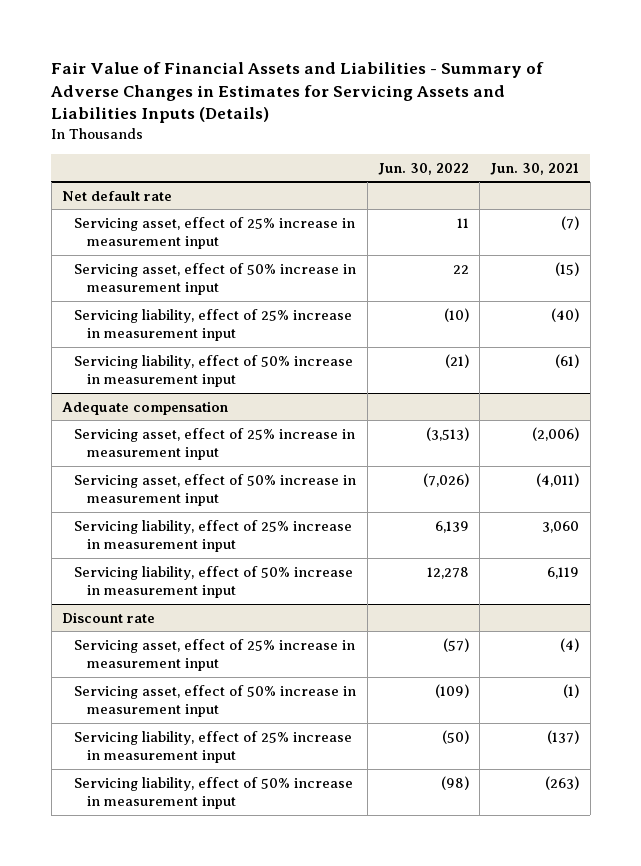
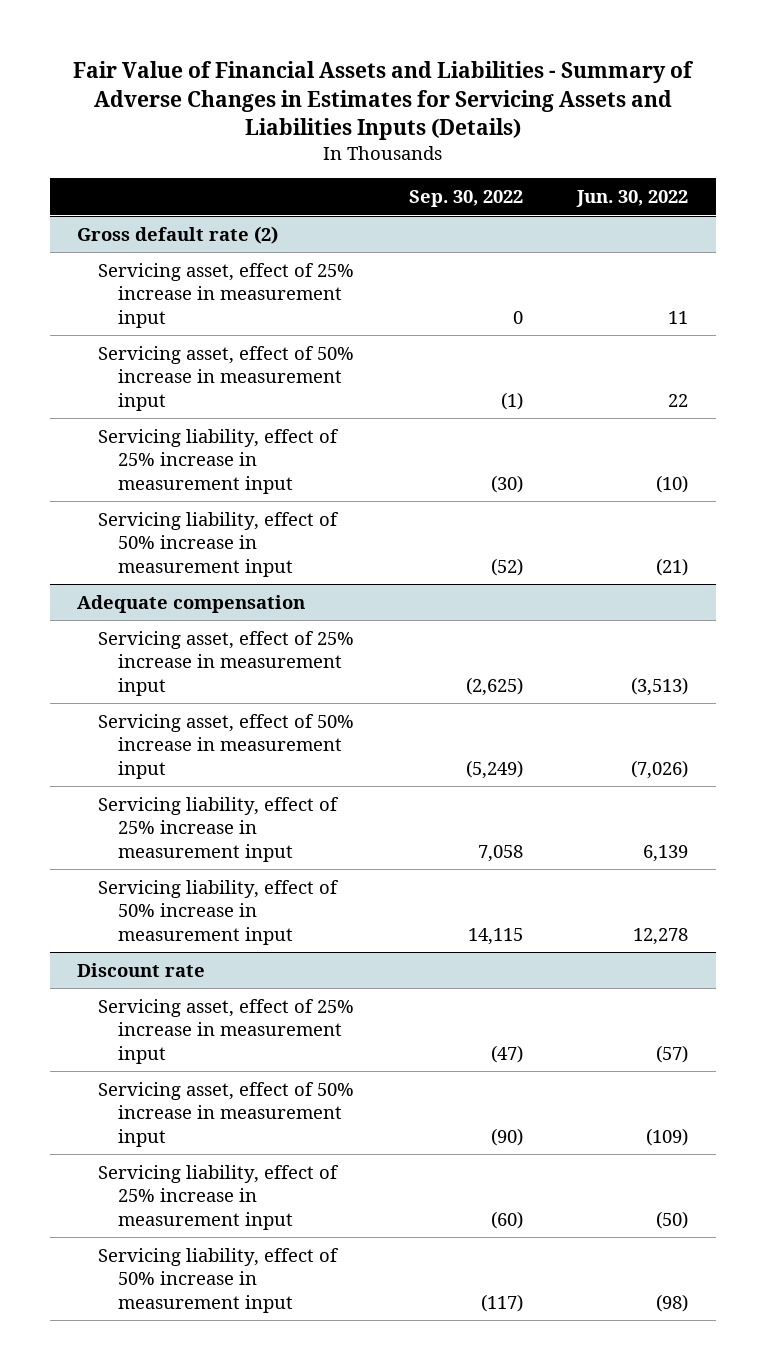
- | Jun. 30, 2022 | Jun. 30, 2021
+ | Sep. 30, 2022 | Jun. 30, 2022
- Net default rate
+ Gross default rate (2)

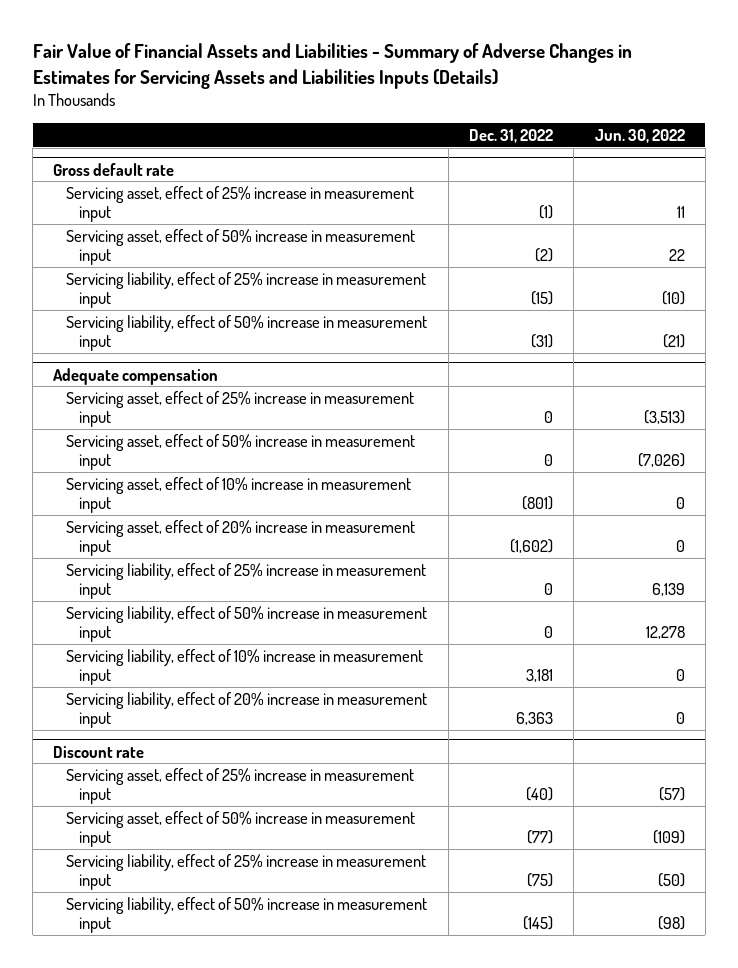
- | Sep. 30, 2022 | Jun. 30, 2022
+ | Dec. 31, 2022 | Jun. 30, 2022
- Gross default rate (2)
+ Gross default rate
@ Adequate compensation
+ Servicing asset, effect of 10% increase in measurement input | (801) | 0
+ Servicing asset, effect of 20% increase in measurement input | (1,602) | 0
+ Servicing liability, effect of 10% increase in measurement input | 3,181 | 0
+ Servicing liability, effect of 20% increase in measurement input | 6,363 | 0

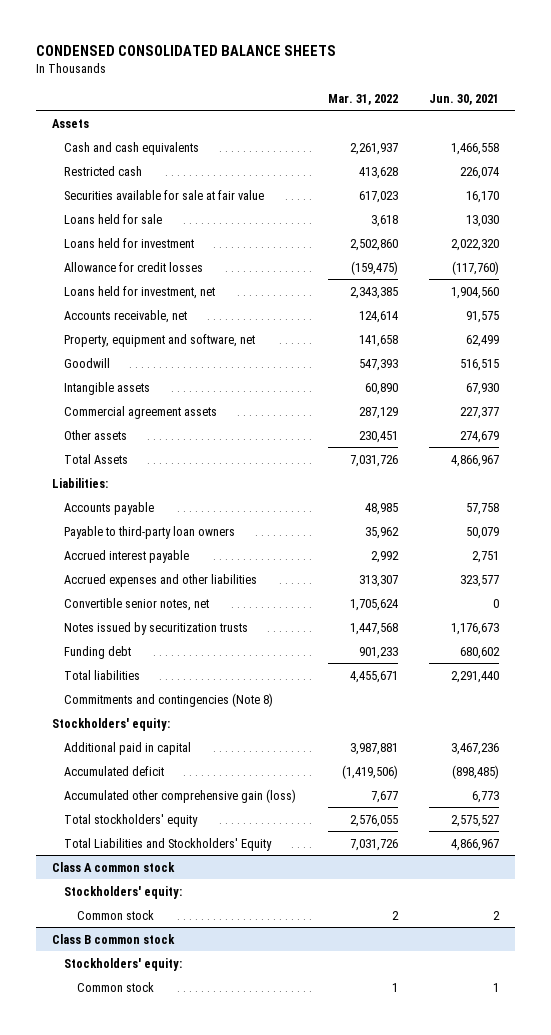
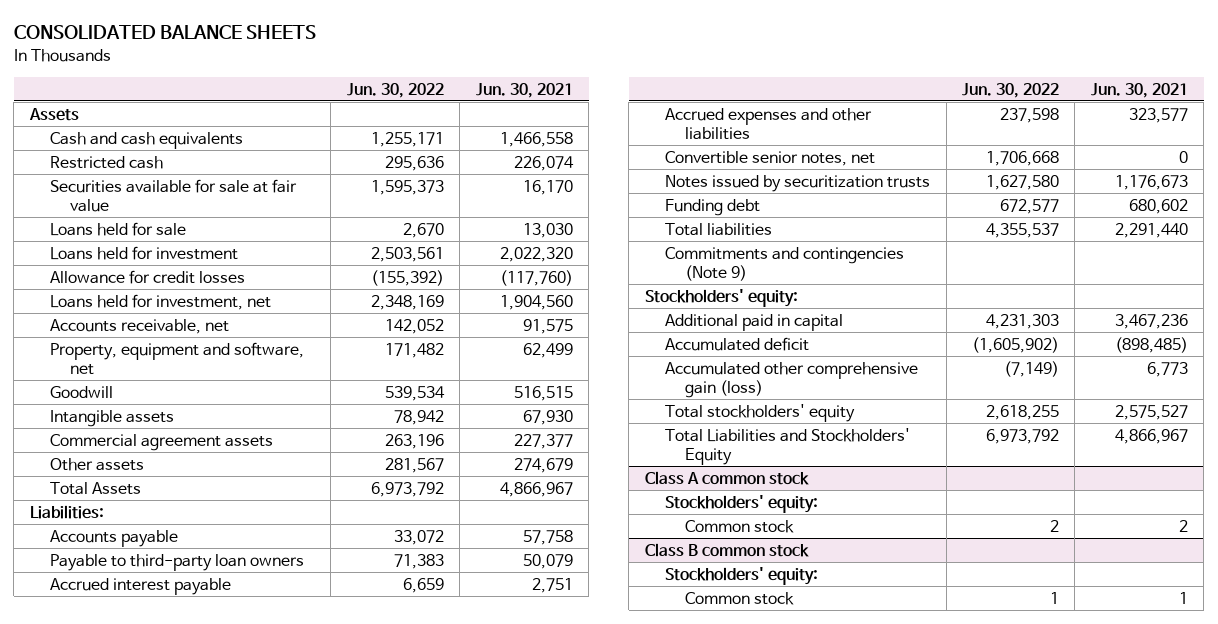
- CONDENSED CONSOLIDATED BALANCE SHEETS
+ CONSOLIDATED BALANCE SHEETS
- | Mar. 31, 2022 | Jun. 30, 2021
+ | Jun. 30, 2022 | Jun. 30, 2021
- Commitments and contingencies (Note 8)
+ Commitments and contingencies (Note 9)

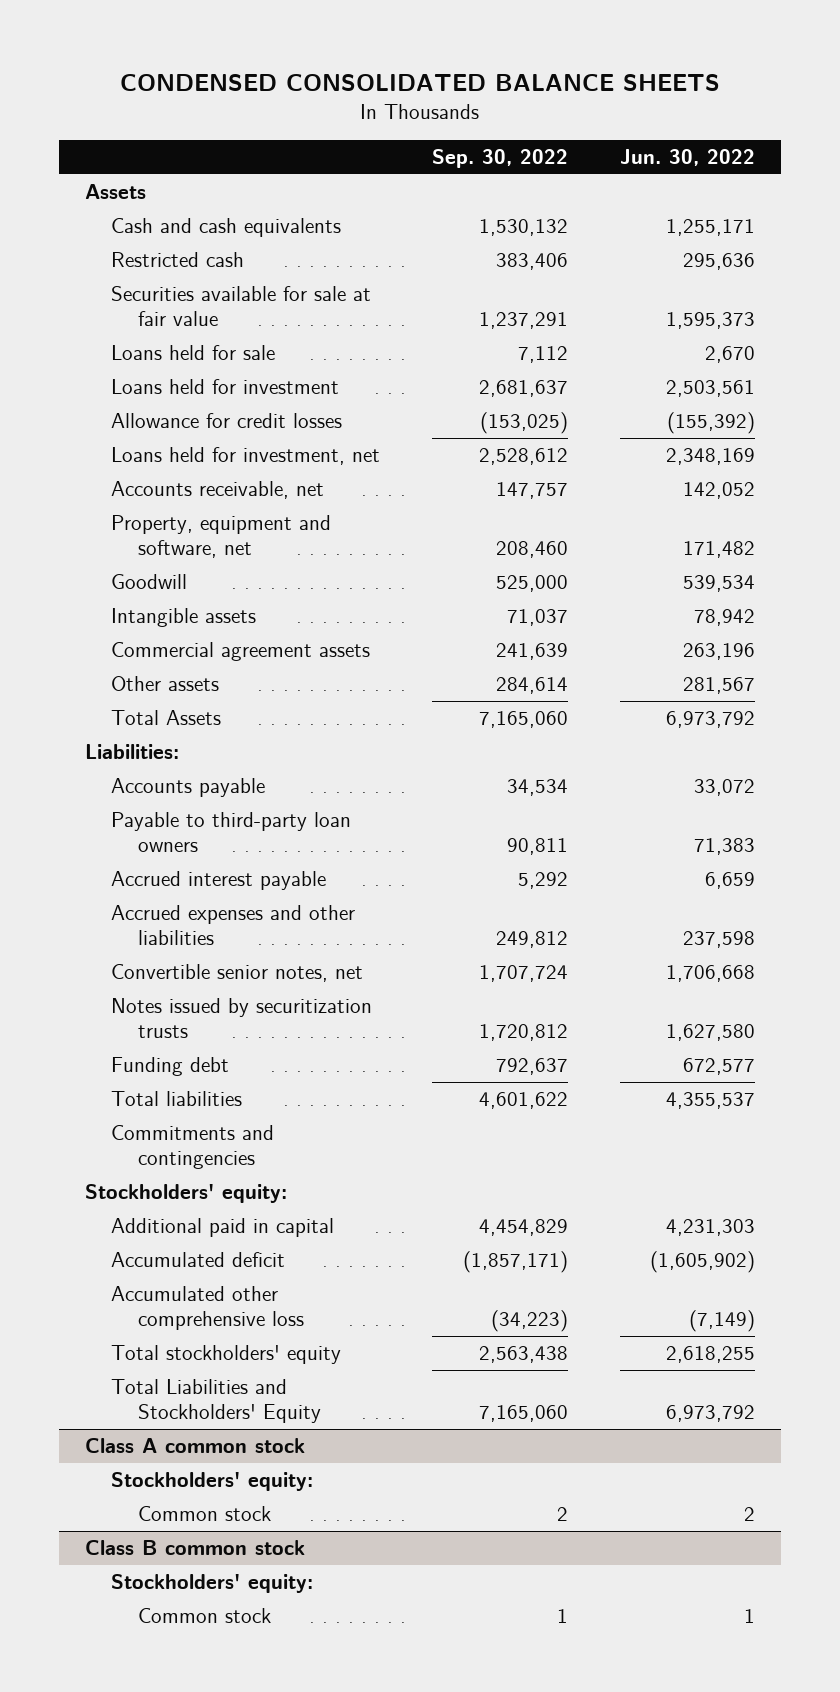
- CONSOLIDATED BALANCE SHEETS
+ CONDENSED CONSOLIDATED BALANCE SHEETS
- | Jun. 30, 2022 | Jun. 30, 2021
+ | Sep. 30, 2022 | Jun. 30, 2022
- Commitments and contingencies (Note 9)
+ Commitments and contingencies
- Accumulated other comprehensive gain (loss) | (7,149) | 6,773
+ Accumulated other comprehensive loss | (34,223) | (7,149)

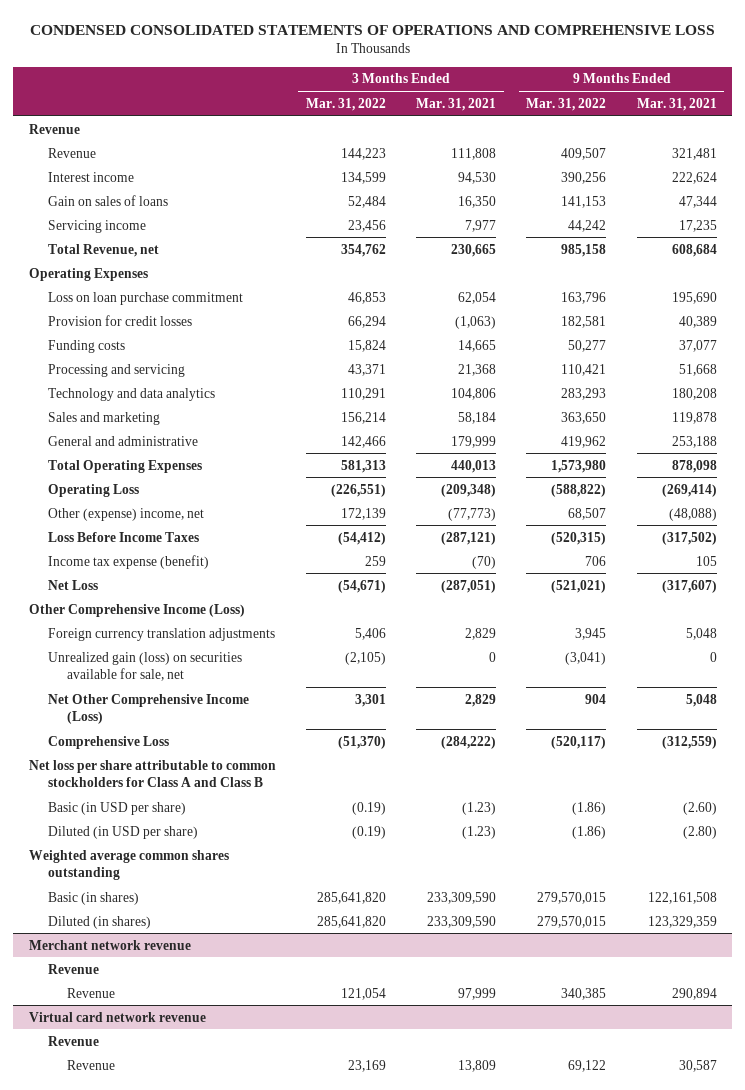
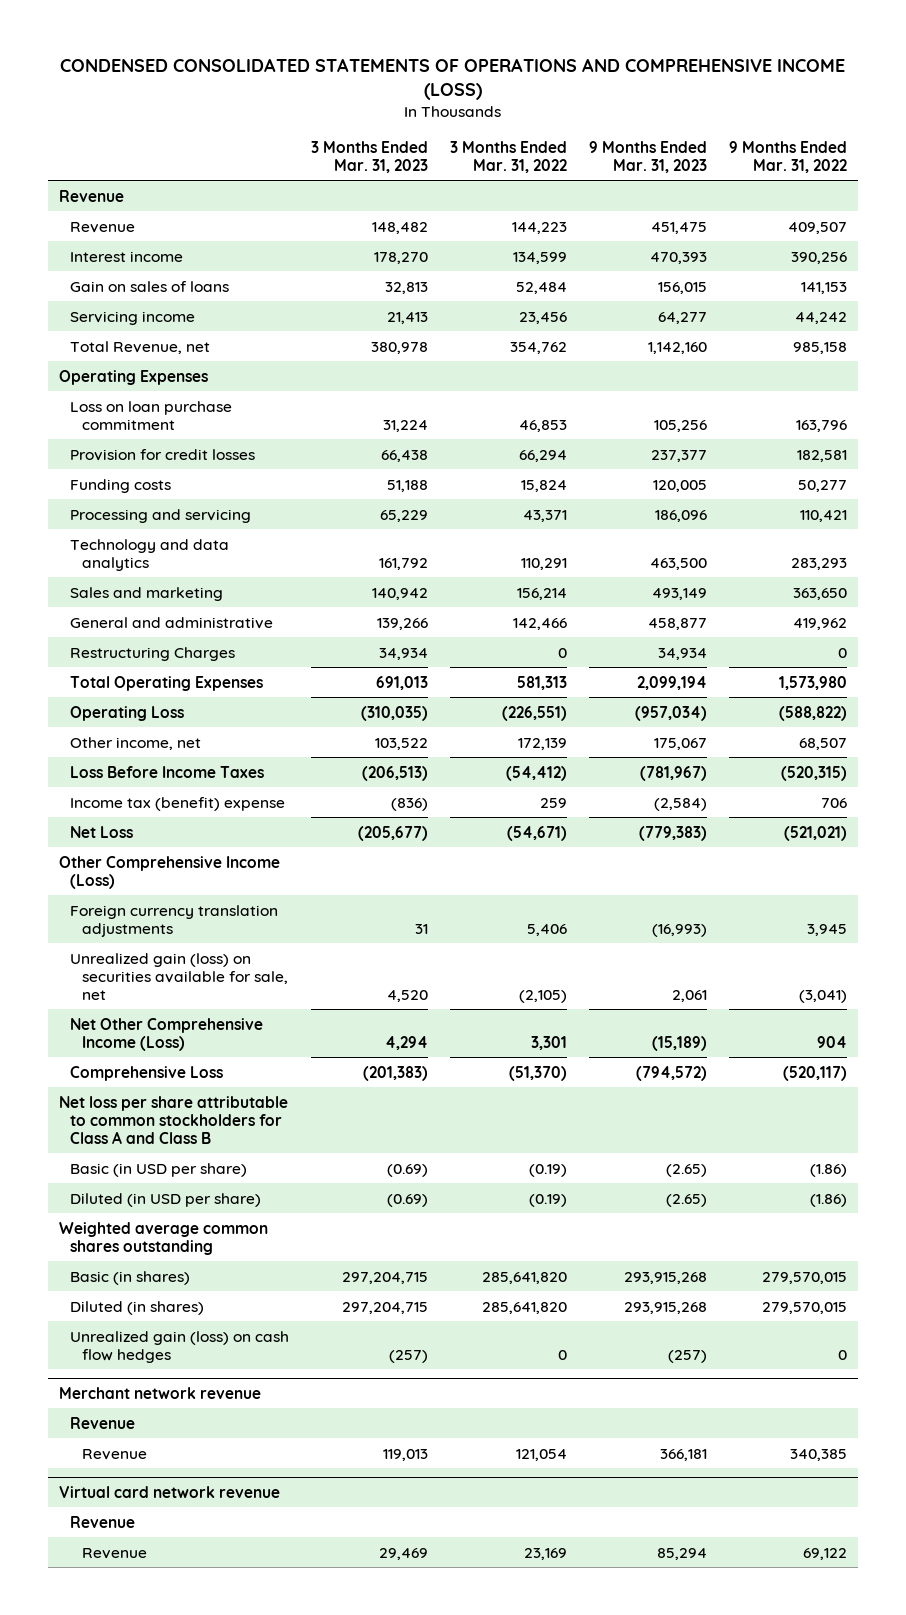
- CONDENSED CONSOLIDATED STATEMENTS OF OPERATIONS AND COMPREHENSIVE LOSS
+ CONDENSED CONSOLIDATED STATEMENTS OF OPERATIONS AND COMPREHENSIVE INCOME (LOSS)
- | 3 Months Ended Mar. 31, 2022 | 3 Months Ended Mar. 31, 2021 | 9 Months Ended Mar. 31, 2022 | 9 Months Ended Mar. 31, 2021
+ | 3 Months Ended Mar. 31, 2023 | 3 Months Ended Mar. 31, 2022 | 9 Months Ended Mar. 31, 2023 | 9 Months Ended Mar. 31, 2022
+ Restructuring Charges | 34,934 | 0 | 34,934 | 0
- Other (expense) income, net | 172,139 | (77,773) | 68,507 | (48,088)
+ Other income, net | 103,522 | 172,139 | 175,067 | 68,507
- Income tax expense (benefit) | 259 | (70) | 706 | 105
+ Income tax (benefit) expense | (836) | 259 | (2,584) | 706
+ Unrealized gain (loss) on cash flow hedges | (257) | 0 | (257) | 0

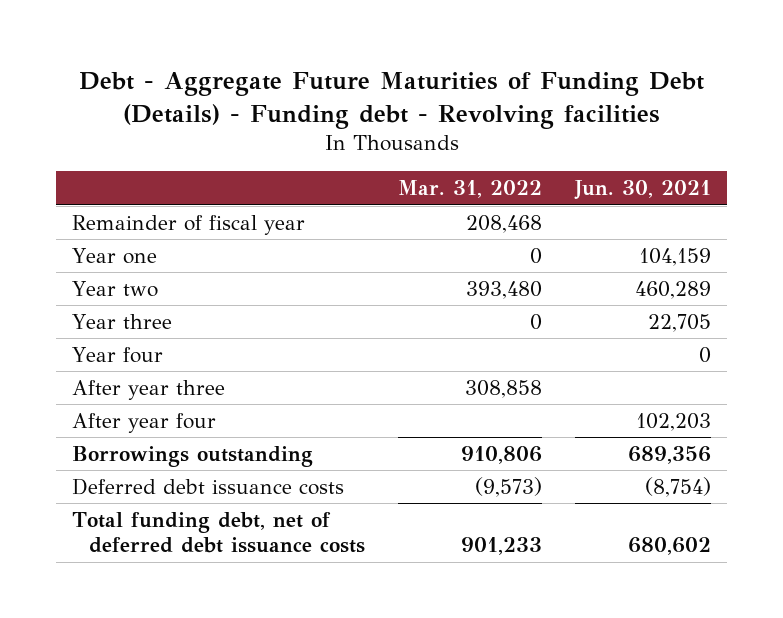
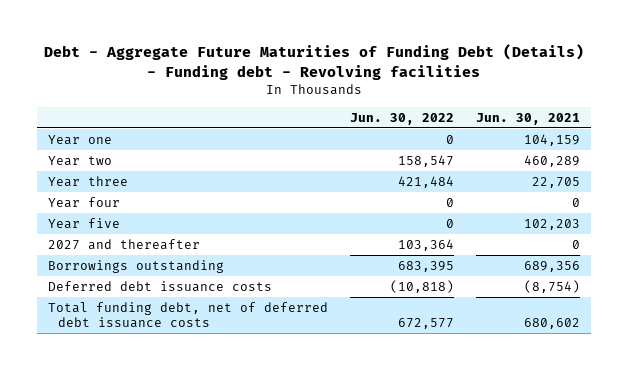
- | Mar. 31, 2022 | Jun. 30, 2021
+ | Jun. 30, 2022 | Jun. 30, 2021
- Remainder of fiscal year | 208,468 |
- After year three | 308,858 |
- After year four | | 102,203
+ Year five | 0 | 102,203
+ 2027 and thereafter | 103,364 | 0

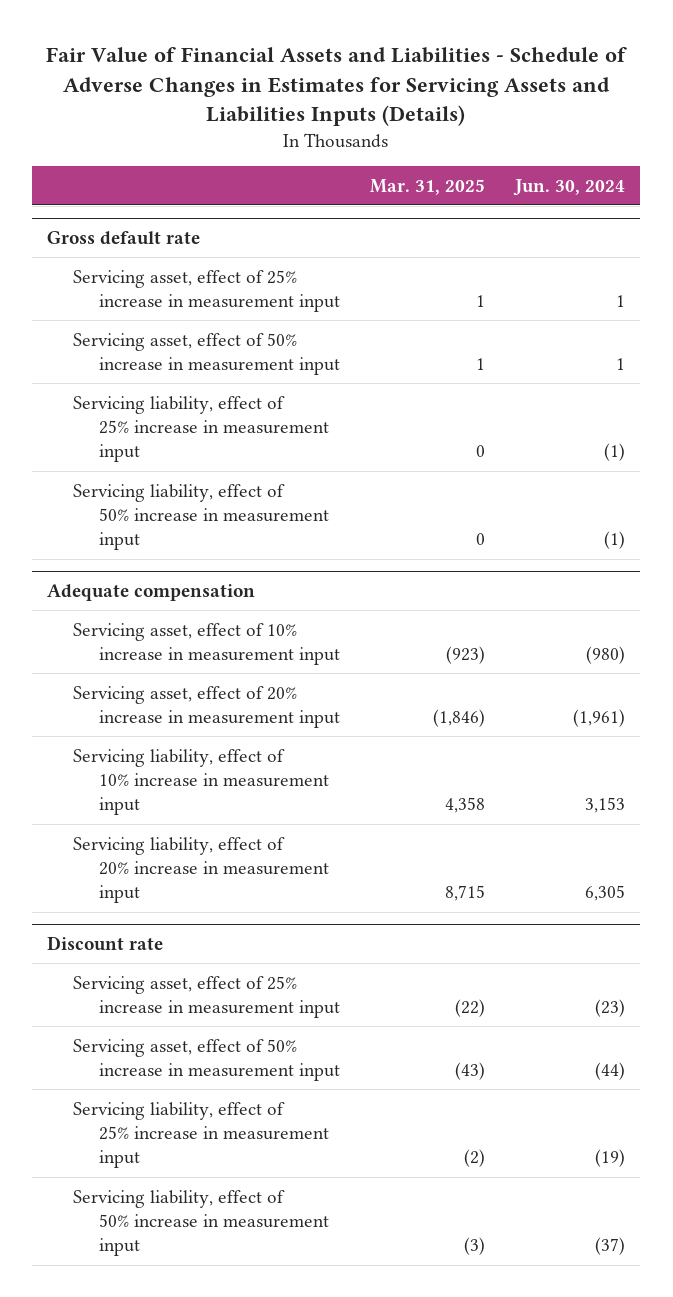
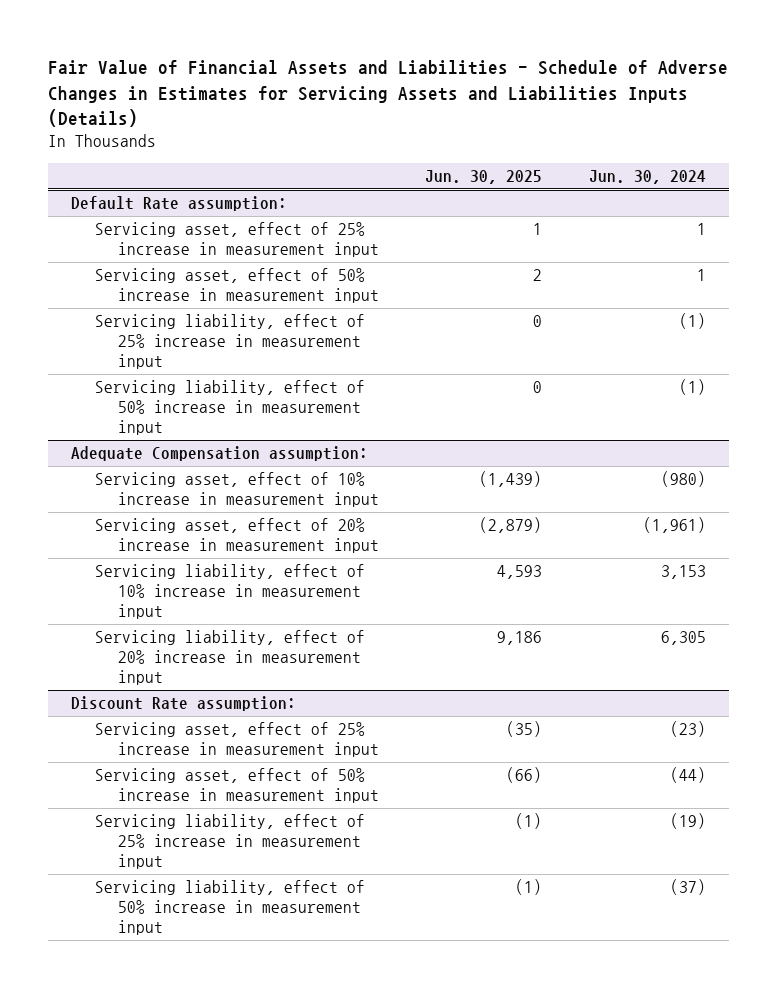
- | Mar. 31, 2025 | Jun. 30, 2024
+ | Jun. 30, 2025 | Jun. 30, 2024
- Gross default rate
+ Default Rate assumption:
- Adequate compensation
+ Adequate Compensation assumption:
- Discount rate
+ Discount Rate assumption:

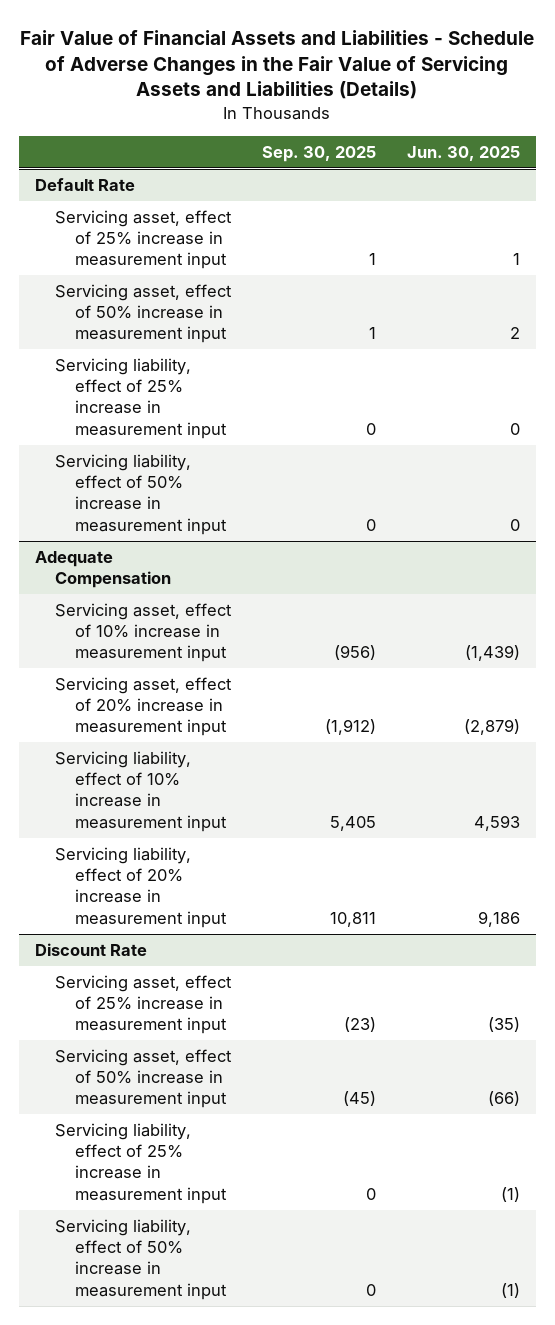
- Fair Value of Financial Assets and Liabilities - Schedule of Adverse Changes in Estimates for Servicing Assets and Liabilities Inputs (Details)
+ Fair Value of Financial Assets and Liabilities - Schedule of Adverse Changes in the Fair Value of Servicing Assets and Liabilities (Details)
- | Jun. 30, 2025 | Jun. 30, 2024
+ | Sep. 30, 2025 | Jun. 30, 2025
- Default Rate assumption:
+ Default Rate
- Adequate Compensation assumption:
+ Adequate Compensation
- Discount Rate assumption:
+ Discount Rate

